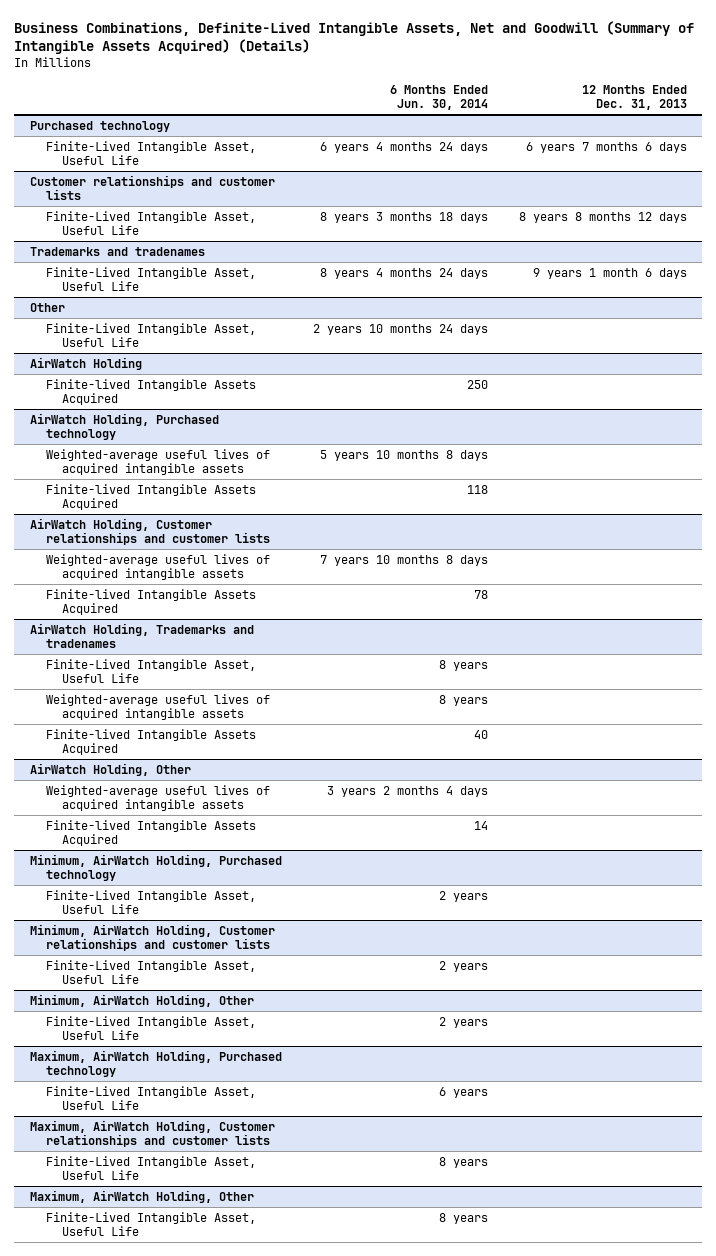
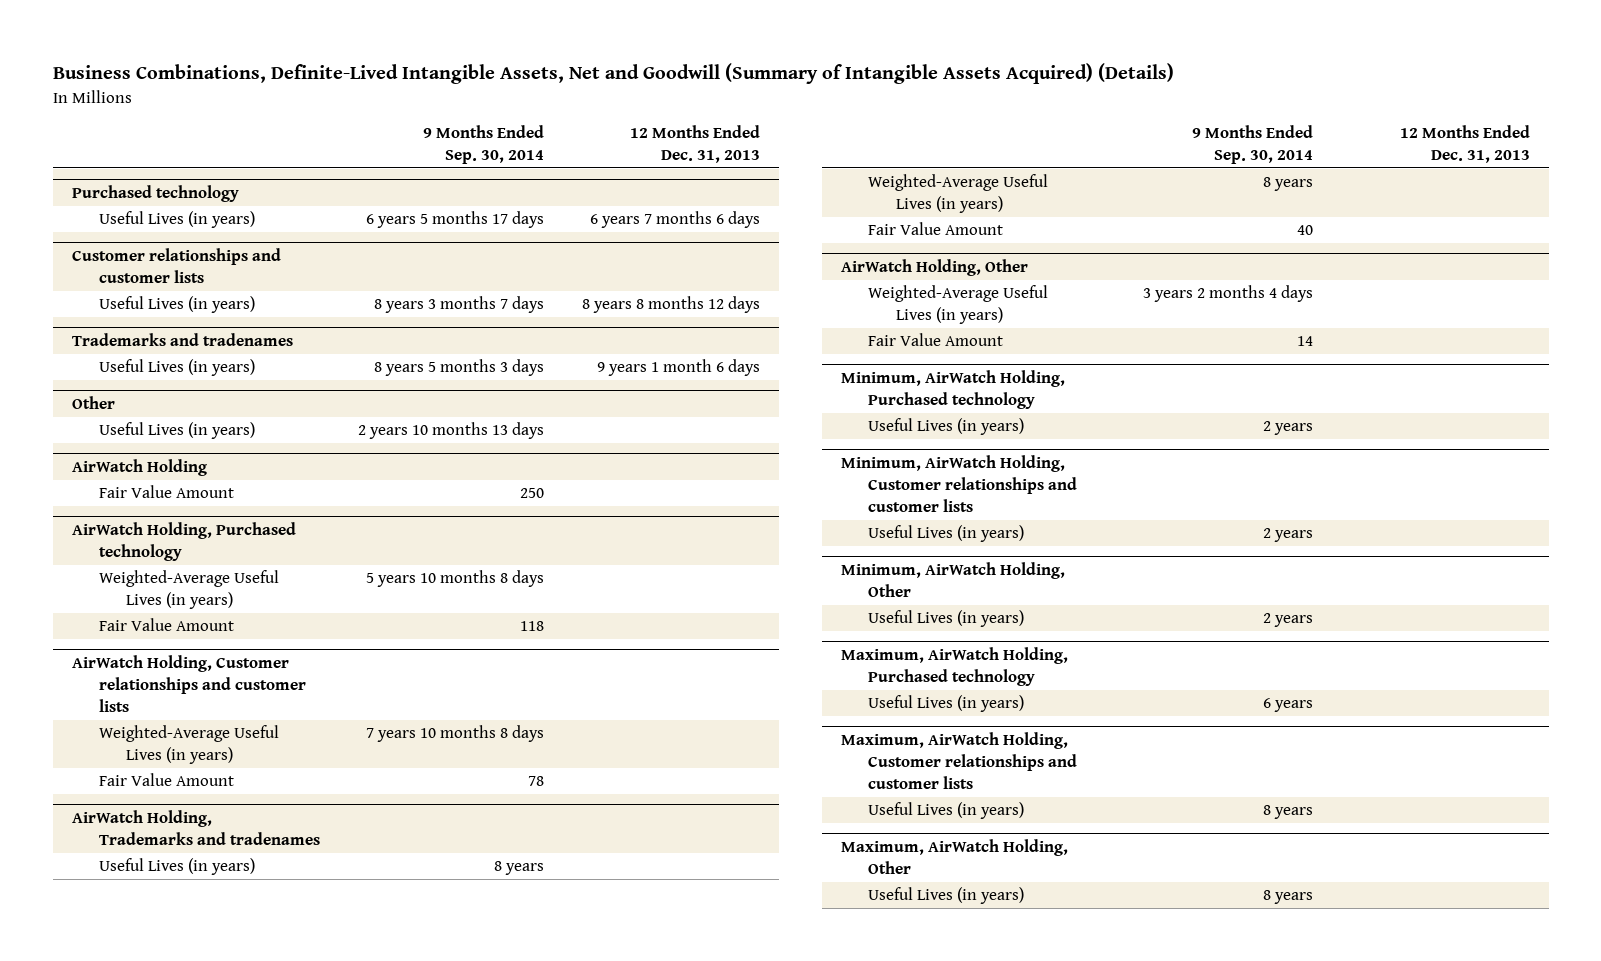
- | 6 Months Ended Jun. 30, 2014 | 12 Months Ended Dec. 31, 2013
+ | 9 Months Ended Sep. 30, 2014 | 12 Months Ended Dec. 31, 2013
@ Purchased technology
- Finite-Lived Intangible Asset, Useful Life | 6 years 4 months 24 days | 6 years 7 months 6 days
+ Useful Lives (in years) | 6 years 5 months 17 days | 6 years 7 months 6 days
@ Customer relationships and customer lists
- Finite-Lived Intangible Asset, Useful Life | 8 years 3 months 18 days | 8 years 8 months 12 days
+ Useful Lives (in years) | 8 years 3 months 7 days | 8 years 8 months 12 days
@ Trademarks and tradenames
- Finite-Lived Intangible Asset, Useful Life | 8 years 4 months 24 days | 9 years 1 month 6 days
+ Useful Lives (in years) | 8 years 5 months 3 days | 9 years 1 month 6 days
@ Other
- Finite-Lived Intangible Asset, Useful Life | 2 years 10 months 24 days |
+ Useful Lives (in years) | 2 years 10 months 13 days |
@ AirWatch Holding
- Finite-lived Intangible Assets Acquired | 250 |
+ Fair Value Amount | 250 |
@ AirWatch Holding, Purchased technology
- Weighted-average useful lives of acquired intangible assets | 5 years 10 months 8 days |
- Finite-lived Intangible Assets Acquired | 118 |
+ Weighted-Average Useful Lives (in years) | 5 years 10 months 8 days |
+ Fair Value Amount | 118 |
@ AirWatch Holding, Customer relationships and customer lists
- Weighted-average useful lives of acquired intangible assets | 7 years 10 months 8 days |
- Finite-lived Intangible Assets Acquired | 78 |
+ Weighted-Average Useful Lives (in years) | 7 years 10 months 8 days |
+ Fair Value Amount | 78 |
@ AirWatch Holding, Trademarks and tradenames
- Finite-Lived Intangible Asset, Useful Life | 8 years |
- Weighted-average useful lives of acquired intangible assets | 8 years |
- Finite-lived Intangible Assets Acquired | 40 |
+ Useful Lives (in years) | 8 years |
+ Weighted-Average Useful Lives (in years) | 8 years |
+ Fair Value Amount | 40 |
@ AirWatch Holding, Other
- Weighted-average useful lives of acquired intangible assets | 3 years 2 months 4 days |
- Finite-lived Intangible Assets Acquired | 14 |
+ Weighted-Average Useful Lives (in years) | 3 years 2 months 4 days |
+ Fair Value Amount | 14 |
@ Minimum, AirWatch Holding, Purchased technology
- Finite-Lived Intangible Asset, Useful Life | 2 years |
+ Useful Lives (in years) | 2 years |
@ Minimum, AirWatch Holding, Customer relationships and customer lists
- Finite-Lived Intangible Asset, Useful Life | 2 years |
+ Useful Lives (in years) | 2 years |
@ Minimum, AirWatch Holding, Other
- Finite-Lived Intangible Asset, Useful Life | 2 years |
+ Useful Lives (in years) | 2 years |
@ Maximum, AirWatch Holding, Purchased technology
- Finite-Lived Intangible Asset, Useful Life | 6 years |
+ Useful Lives (in years) | 6 years |
@ Maximum, AirWatch Holding, Customer relationships and customer lists
- Finite-Lived Intangible Asset, Useful Life | 8 years |
+ Useful Lives (in years) | 8 years |
@ Maximum, AirWatch Holding, Other
- Finite-Lived Intangible Asset, Useful Life | 8 years |
+ Useful Lives (in years) | 8 years |

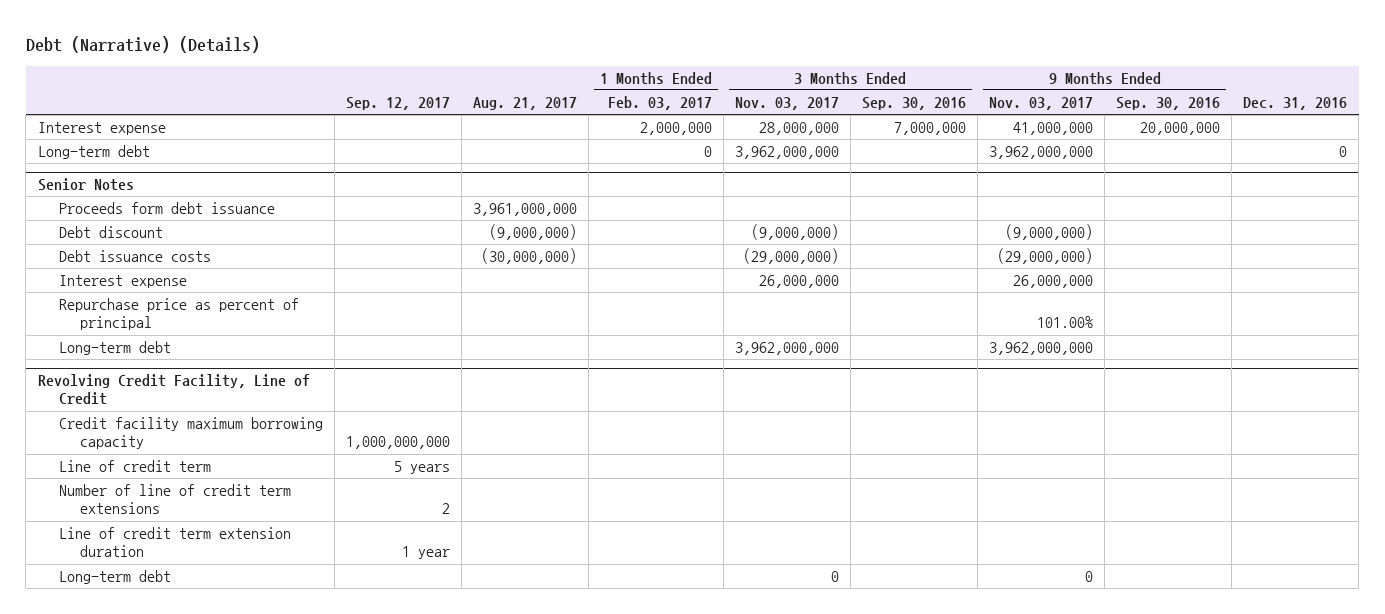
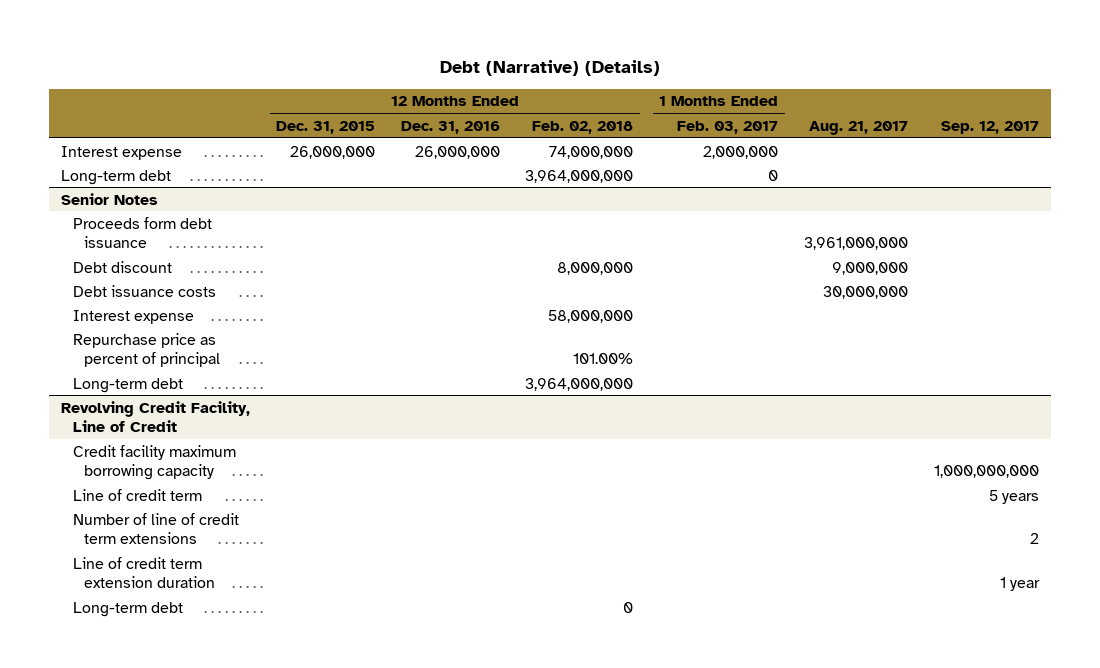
- | Sep. 12, 2017 | Aug. 21, 2017 | 1 Months Ended Feb. 03, 2017 | 3 Months Ended Nov. 03, 2017 | 3 Months Ended Sep. 30, 2016 | 9 Months Ended Nov. 03, 2017 | 9 Months Ended Sep. 30, 2016 | Dec. 31, 2016
+ | 12 Months Ended Dec. 31, 2015 | 12 Months Ended Dec. 31, 2016 | 12 Months Ended Feb. 02, 2018 | 1 Months Ended Feb. 03, 2017 | Aug. 21, 2017 | Sep. 12, 2017
@ Senior Notes
- Debt discount | | (9,000,000) | | (9,000,000) | | (9,000,000) | |
- Debt issuance costs | | (30,000,000) | | (29,000,000) | | (29,000,000) | |
+ Debt discount | | | 8,000,000 | | 9,000,000 |
+ Debt issuance costs | | | | | 30,000,000 |

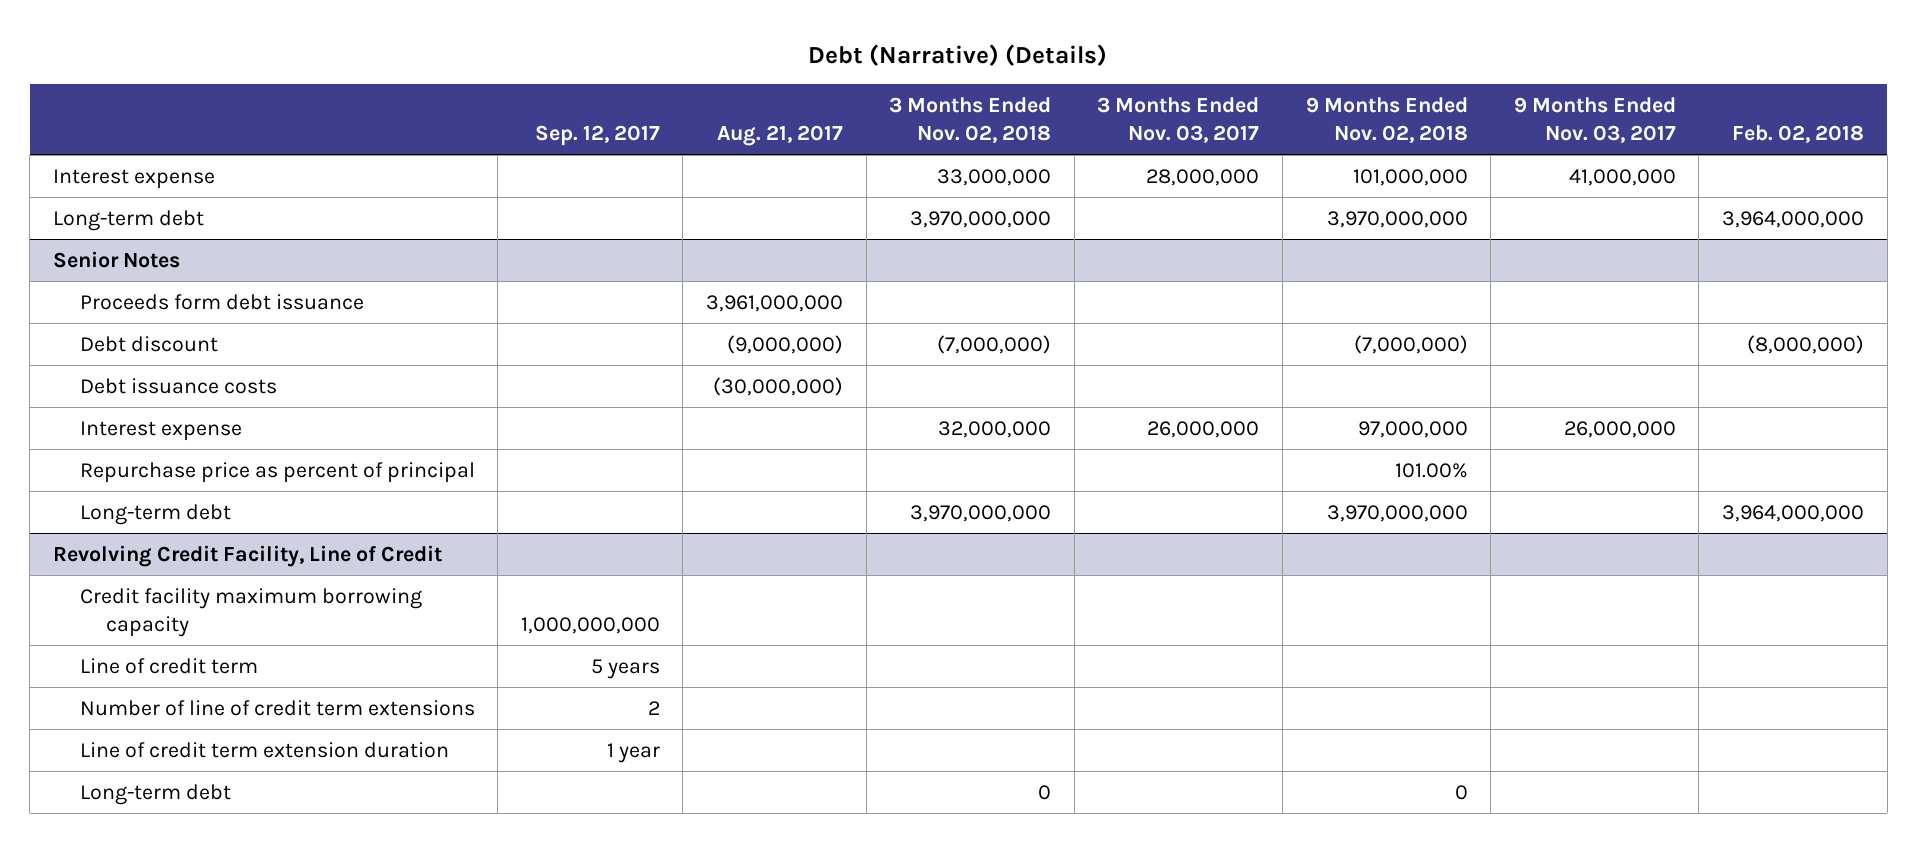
- | 12 Months Ended Dec. 31, 2015 | 12 Months Ended Dec. 31, 2016 | 12 Months Ended Feb. 02, 2018 | 1 Months Ended Feb. 03, 2017 | Aug. 21, 2017 | Sep. 12, 2017
+ | Sep. 12, 2017 | Aug. 21, 2017 | 3 Months Ended Nov. 02, 2018 | 3 Months Ended Nov. 03, 2017 | 9 Months Ended Nov. 02, 2018 | 9 Months Ended Nov. 03, 2017 | Feb. 02, 2018
@ Senior Notes
- Debt discount | | | 8,000,000 | | 9,000,000 |
- Debt issuance costs | | | | | 30,000,000 |
+ Debt discount | | (9,000,000) | (7,000,000) | | (7,000,000) | | (8,000,000)
+ Debt issuance costs | | (30,000,000) | | | | |

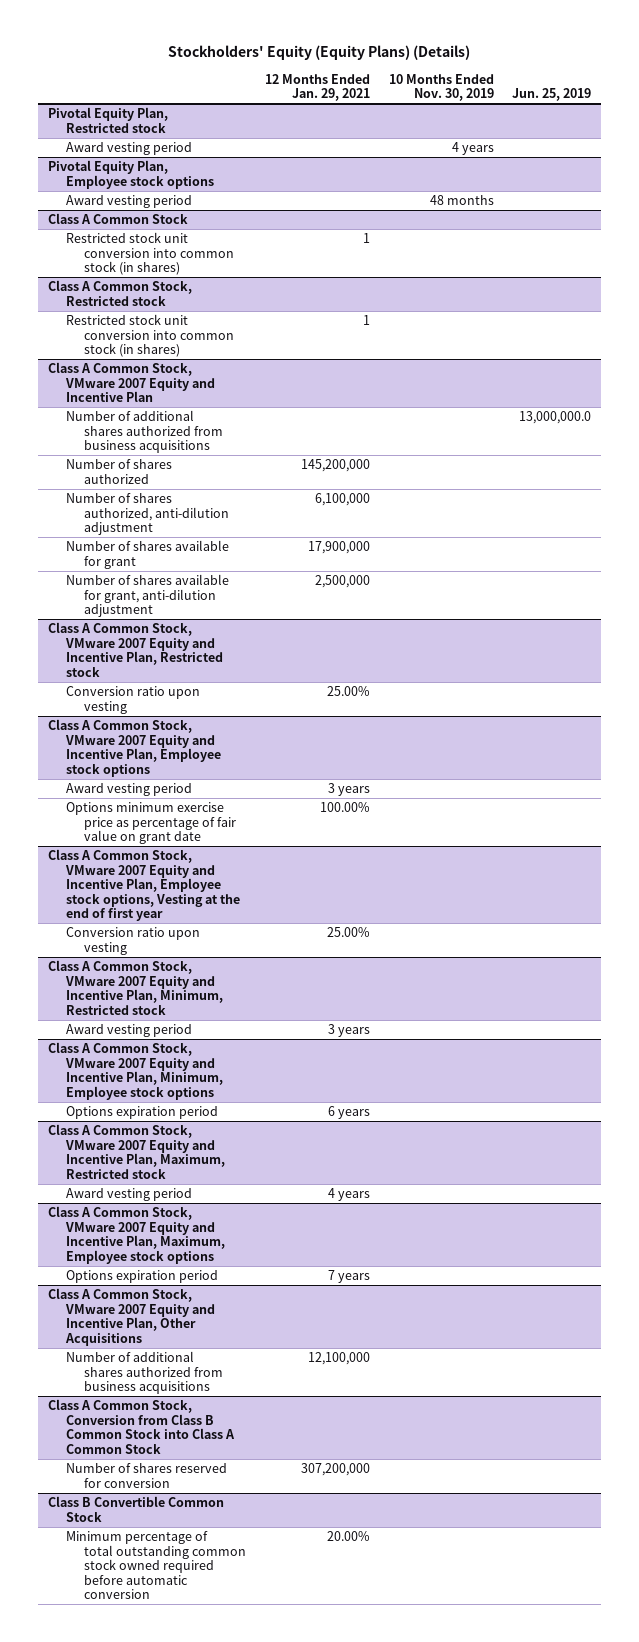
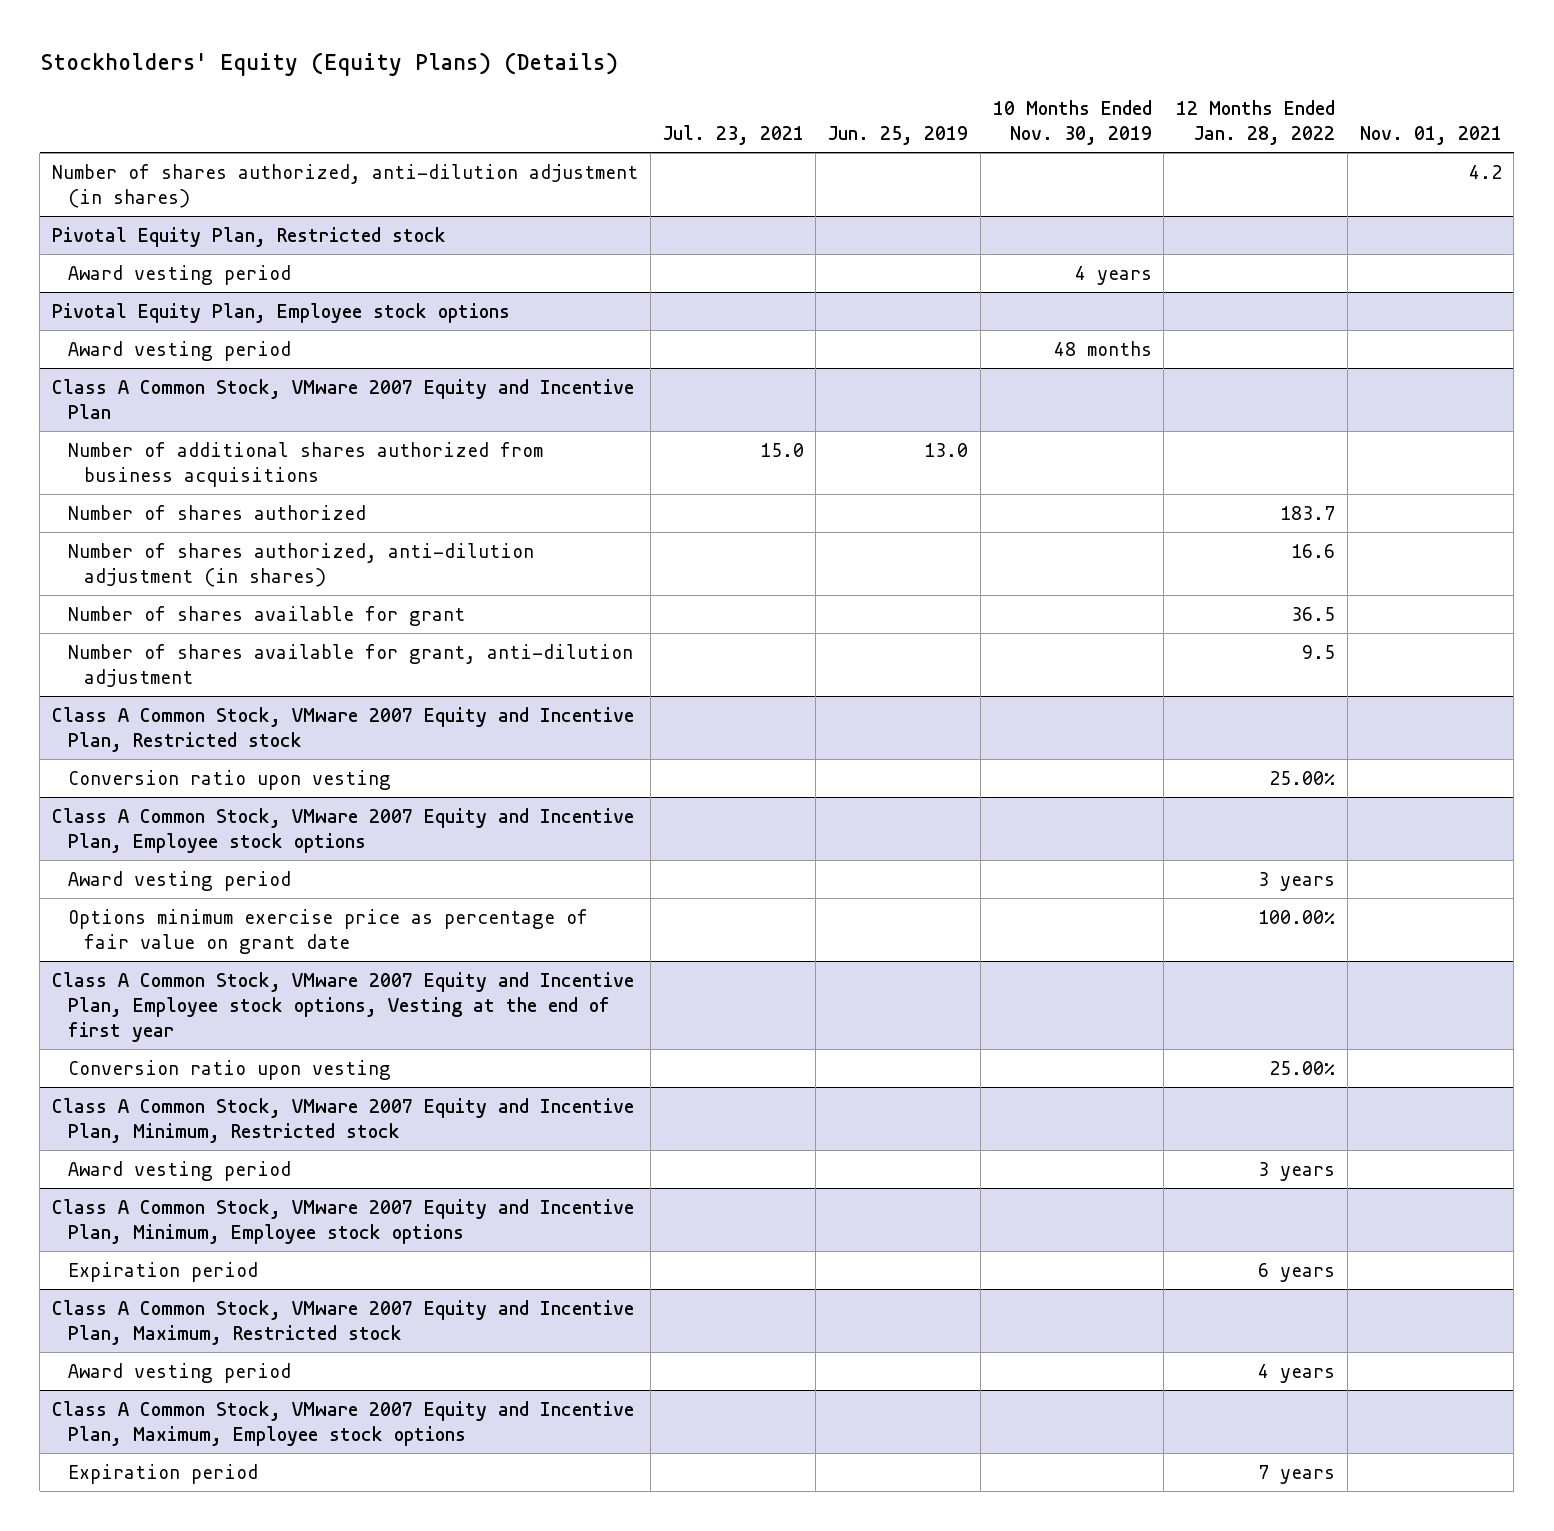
- | 12 Months Ended Jan. 29, 2021 | 10 Months Ended Nov. 30, 2019 | Jun. 25, 2019
+ | Jul. 23, 2021 | Jun. 25, 2019 | 10 Months Ended Nov. 30, 2019 | 12 Months Ended Jan. 28, 2022 | Nov. 01, 2021
+ Number of shares authorized, anti-dilution adjustment (in shares) | | | | | 4.2
- Class A Common Stock
- Restricted stock unit conversion into common stock (in shares) | 1 | |
- Class A Common Stock, Restricted stock
- Restricted stock unit conversion into common stock (in shares) | 1 | |
@ Class A Common Stock, VMware 2007 Equity and Incentive Plan
- Number of additional shares authorized from business acquisitions | | | 13,000,000.0
+ Number of additional shares authorized from business acquisitions | 15.0 | 13.0 | | |
- Number of shares authorized, anti-dilution adjustment | 6,100,000 | |
+ Number of shares authorized, anti-dilution adjustment (in shares) | | | | 16.6 |
@ Class A Common Stock, VMware 2007 Equity and Incentive Plan, Minimum, Employee stock options
- Options expiration period | 6 years | |
+ Expiration period | | | | 6 years |
@ Class A Common Stock, VMware 2007 Equity and Incentive Plan, Maximum, Employee stock options
- Options expiration period | 7 years | |
- Class A Common Stock, VMware 2007 Equity and Incentive Plan, Other Acquisitions
- Number of additional shares authorized from business acquisitions | 12,100,000 | |
- Class A Common Stock, Conversion from Class B Common Stock into Class A Common Stock
- Number of shares reserved for conversion | 307,200,000 | |
- Class B Convertible Common Stock
- Minimum percentage of total outstanding common stock owned required before automatic conversion | 20.00% | |
@ Class A Common Stock, VMware 2007 Equity and Incentive Plan, Maximum, Employee stock options
+ Expiration period | | | | 7 years |

